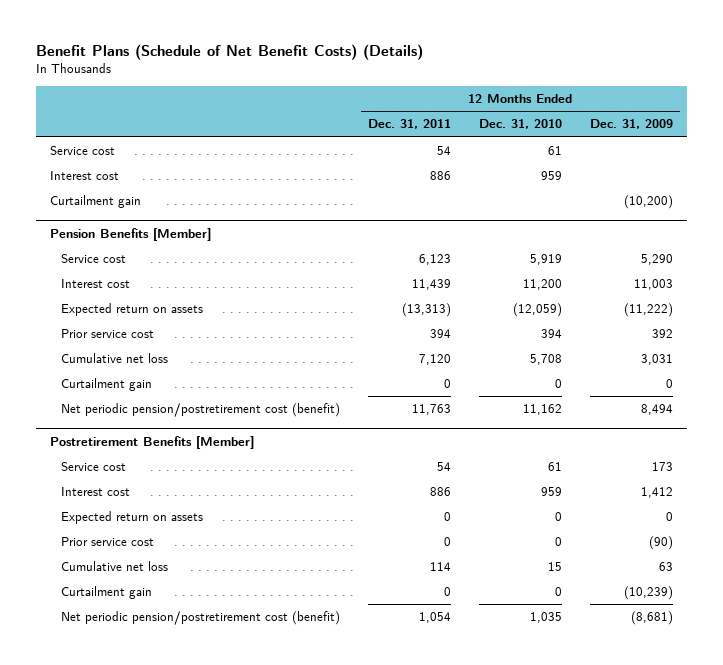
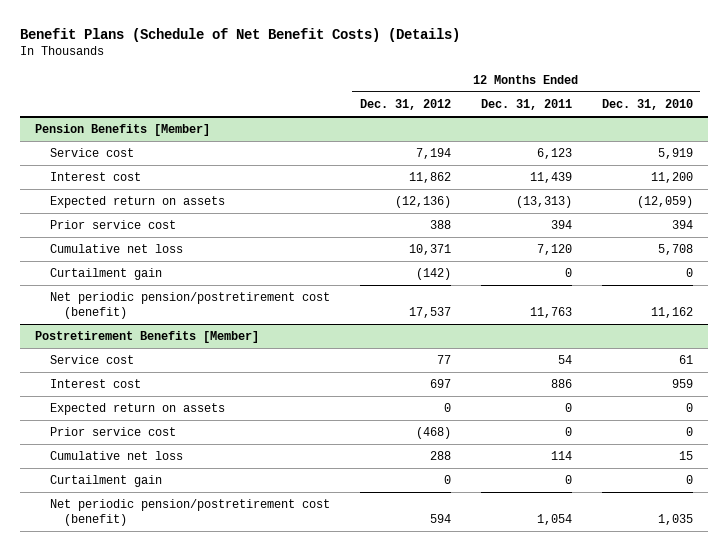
- | 12 Months Ended Dec. 31, 2011 | 12 Months Ended Dec. 31, 2010 | 12 Months Ended Dec. 31, 2009
+ | 12 Months Ended Dec. 31, 2012 | 12 Months Ended Dec. 31, 2011 | 12 Months Ended Dec. 31, 2010
- Service cost | 54 | 61 |
- Interest cost | 886 | 959 |
- Curtailment gain | | | (10,200)

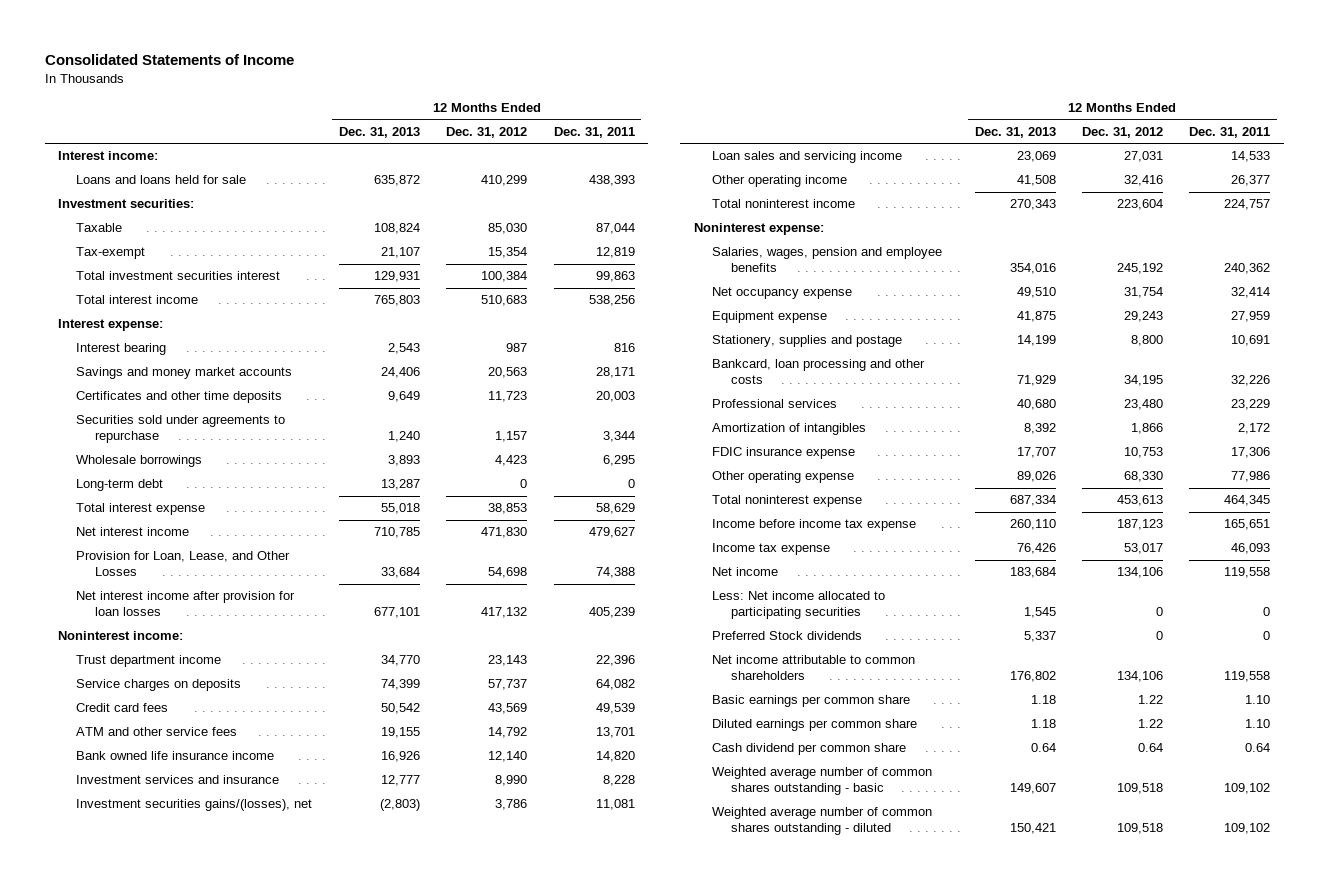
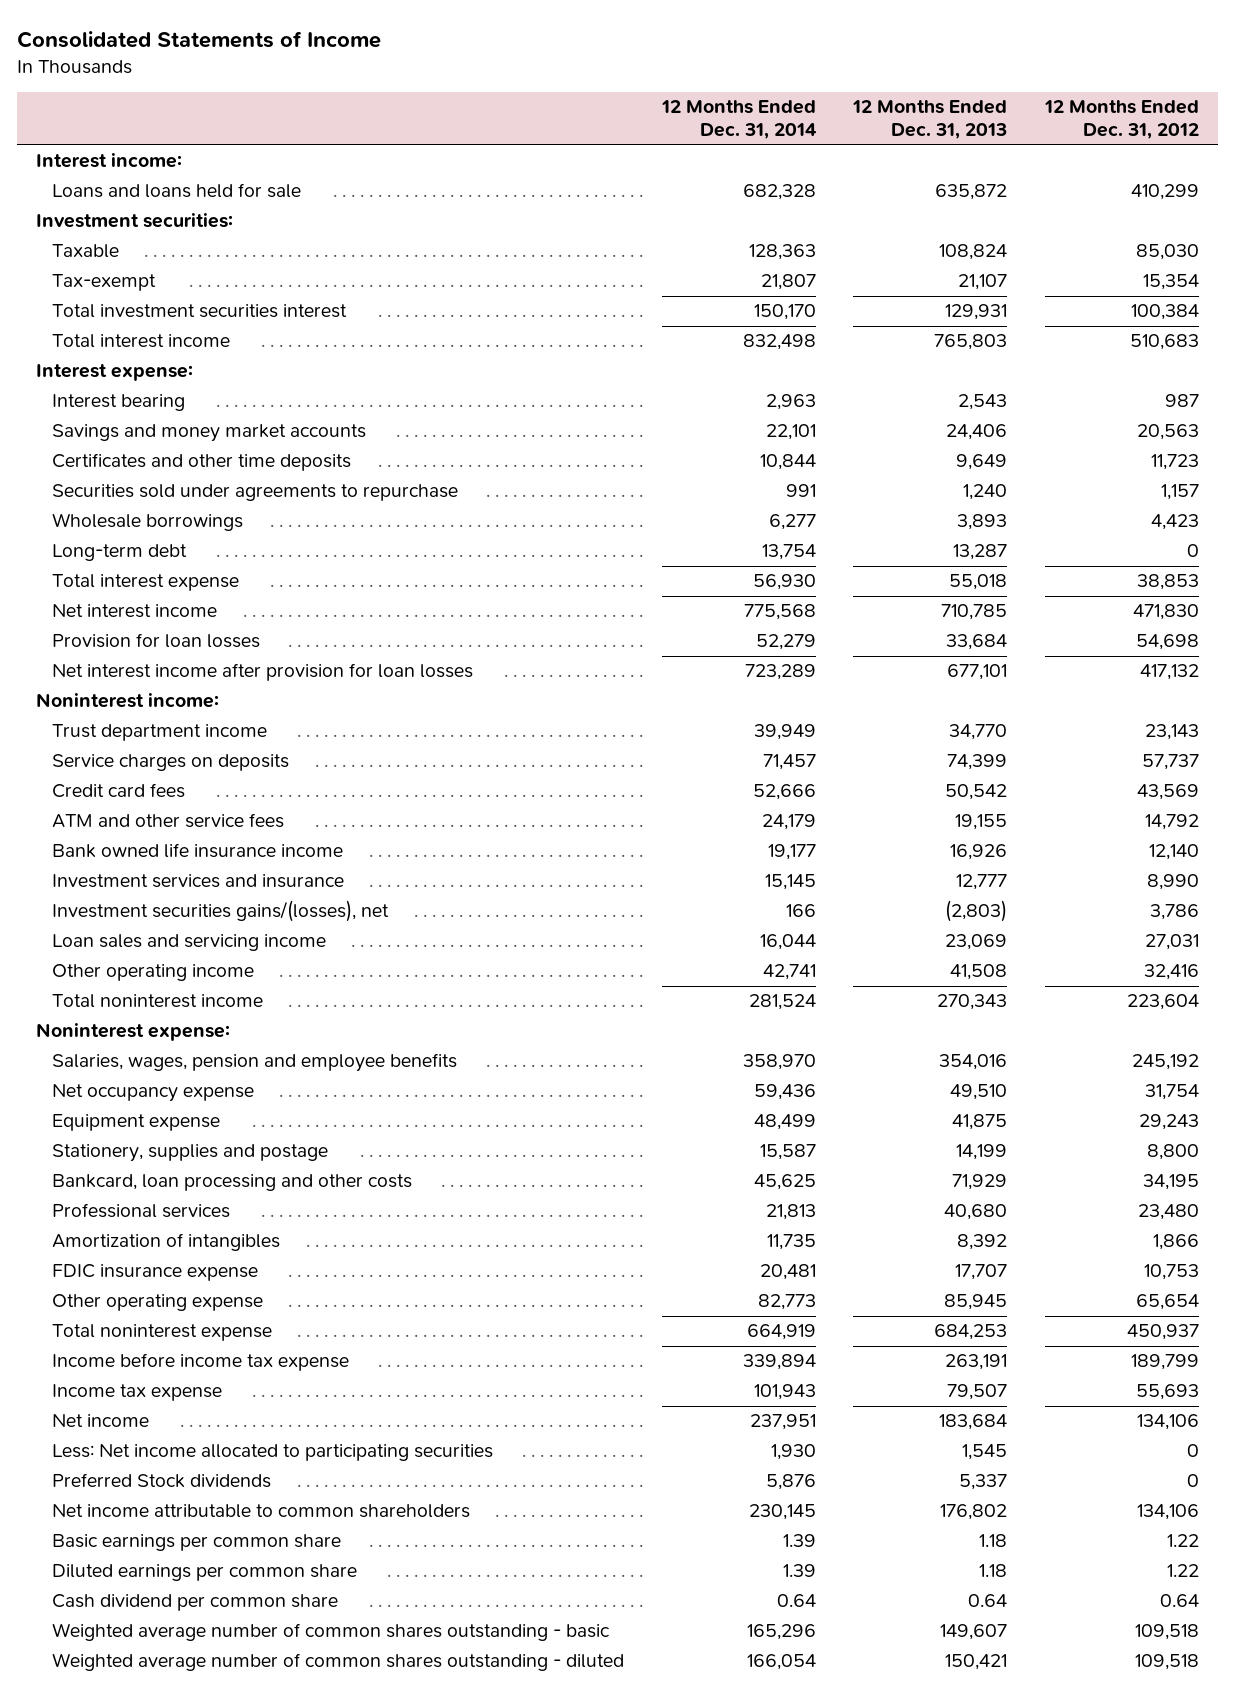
- | 12 Months Ended Dec. 31, 2013 | 12 Months Ended Dec. 31, 2012 | 12 Months Ended Dec. 31, 2011
+ | 12 Months Ended Dec. 31, 2014 | 12 Months Ended Dec. 31, 2013 | 12 Months Ended Dec. 31, 2012
- Provision for Loan, Lease, and Other Losses | 33,684 | 54,698 | 74,388
+ Provision for loan losses | 52,279 | 33,684 | 54,698
- Other operating expense | 89,026 | 68,330 | 77,986
- Total noninterest expense | 687,334 | 453,613 | 464,345
- Income before income tax expense | 260,110 | 187,123 | 165,651
- Income tax expense | 76,426 | 53,017 | 46,093
+ Other operating expense | 82,773 | 85,945 | 65,654
+ Total noninterest expense | 664,919 | 684,253 | 450,937
+ Income before income tax expense | 339,894 | 263,191 | 189,799
+ Income tax expense | 101,943 | 79,507 | 55,693

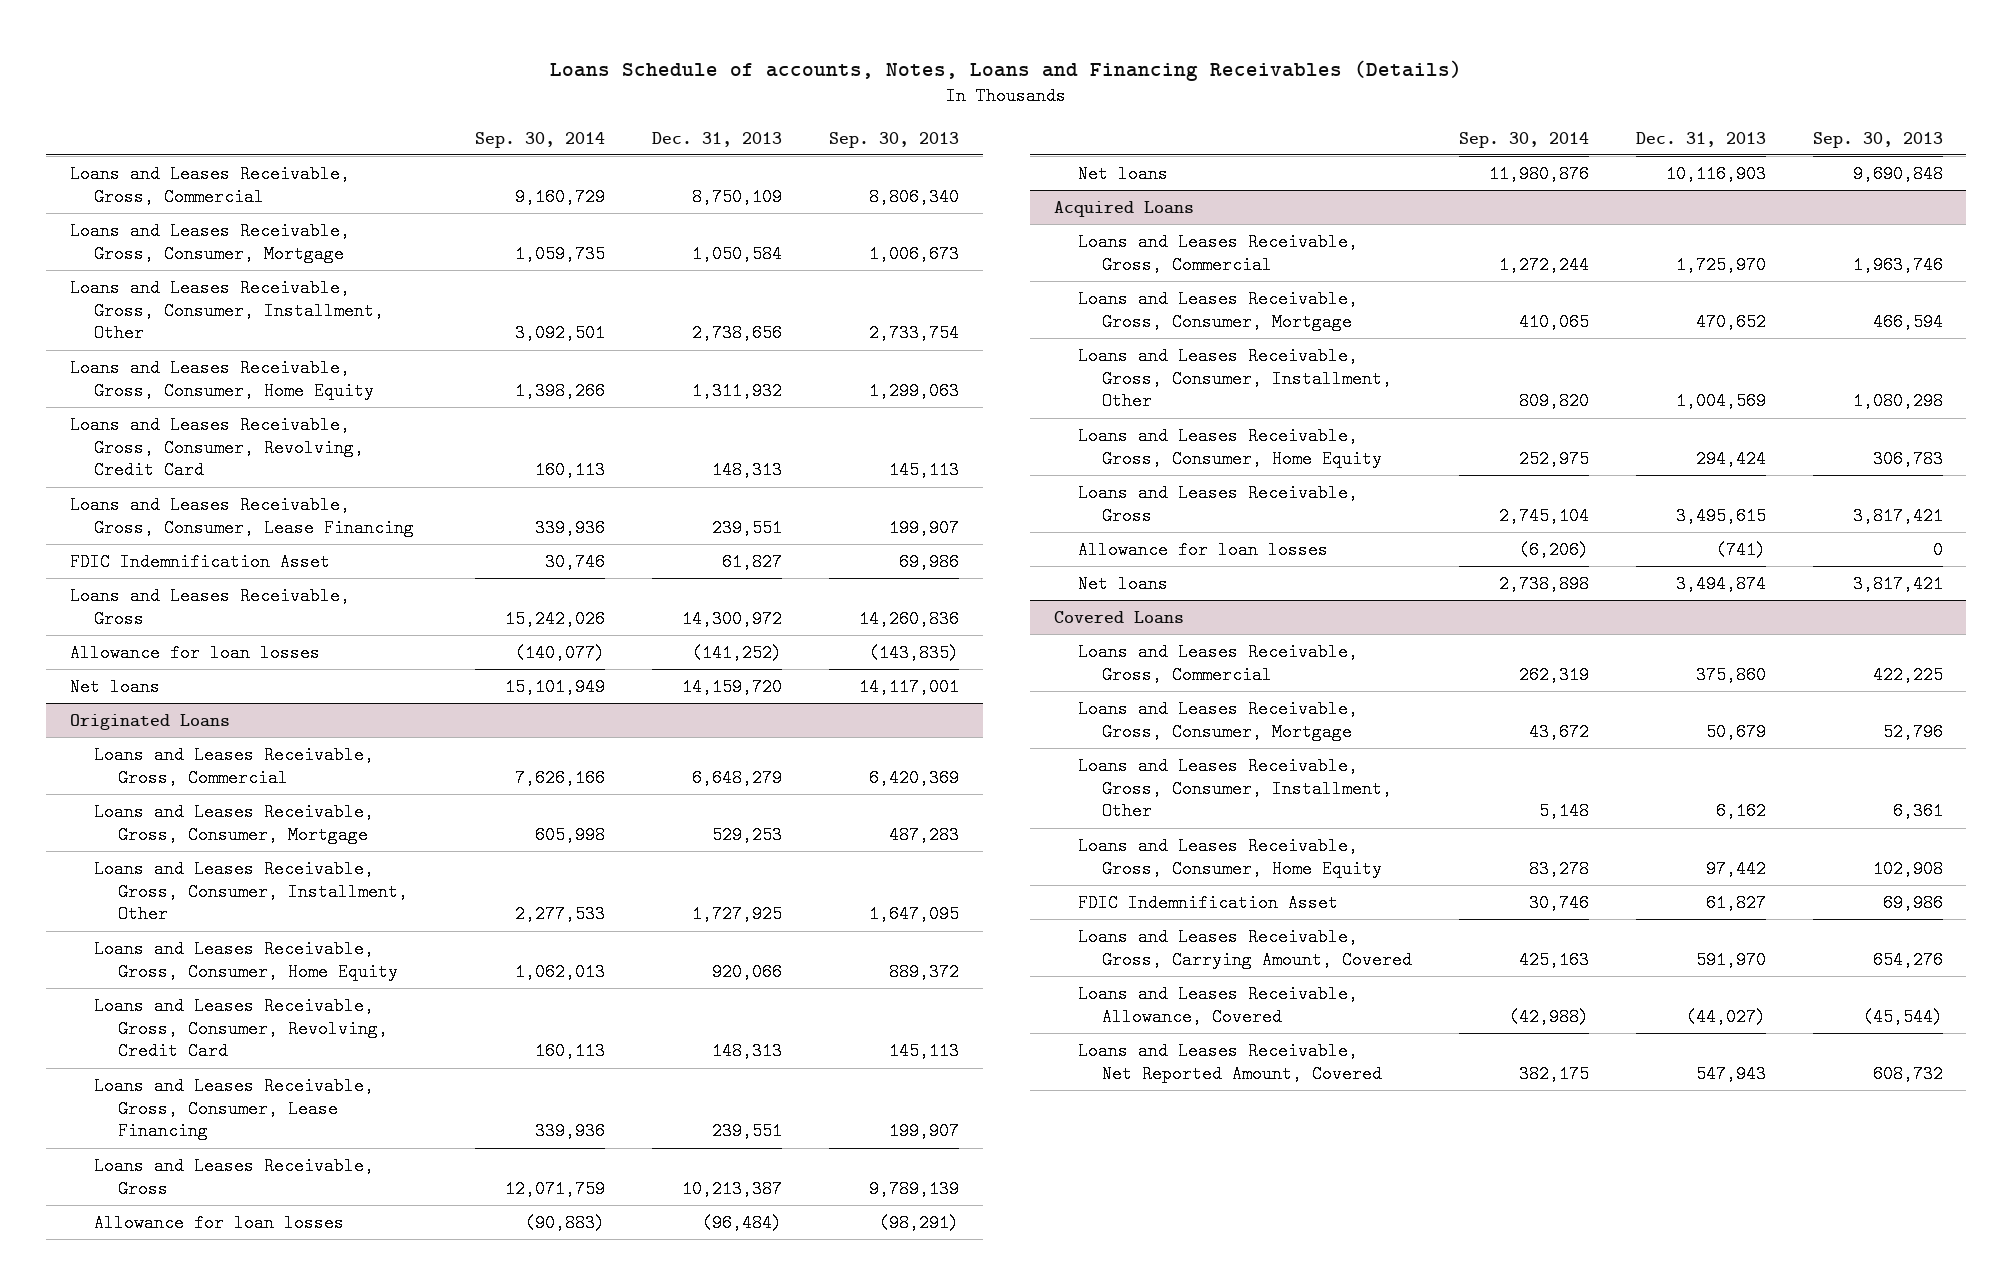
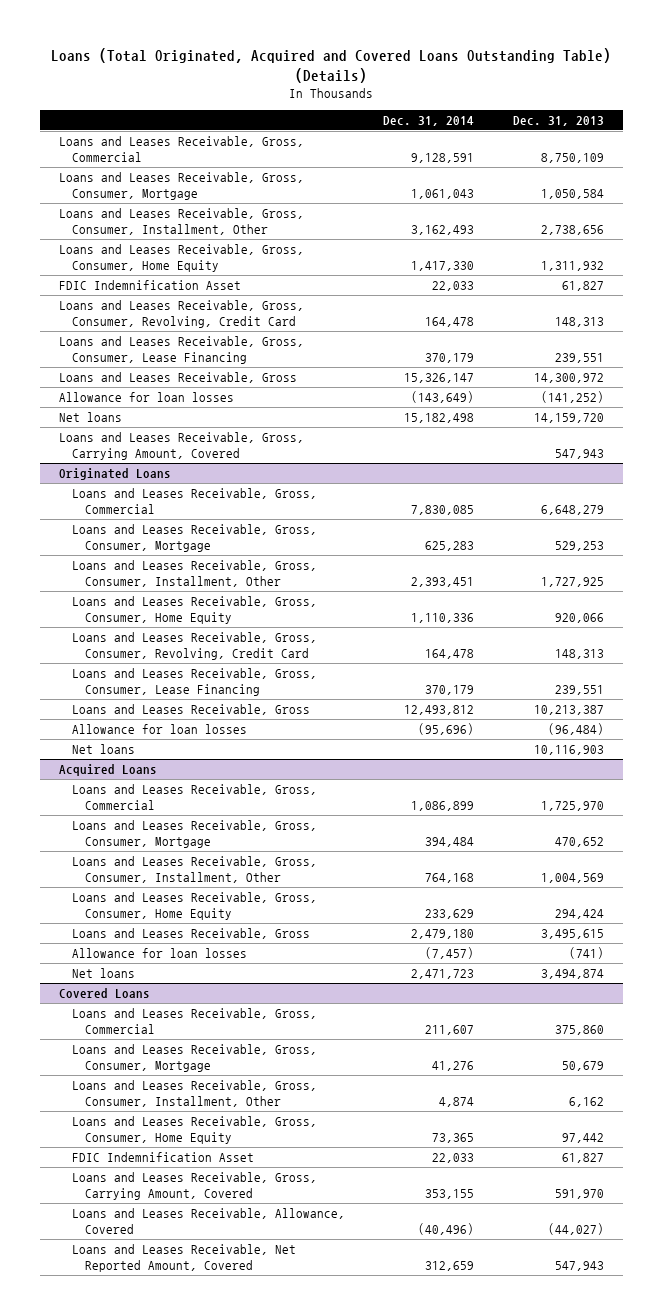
- Loans Schedule of accounts, Notes, Loans and Financing Receivables (Details)
+ Loans (Total Originated, Acquired and Covered Loans Outstanding Table) (Details)
- | Sep. 30, 2014 | Dec. 31, 2013 | Sep. 30, 2013
+ | Dec. 31, 2014 | Dec. 31, 2013
moved up: FDIC Indemnification Asset | 22,033 | 61,827
+ Loans and Leases Receivable, Gross, Carrying Amount, Covered | | 547,943

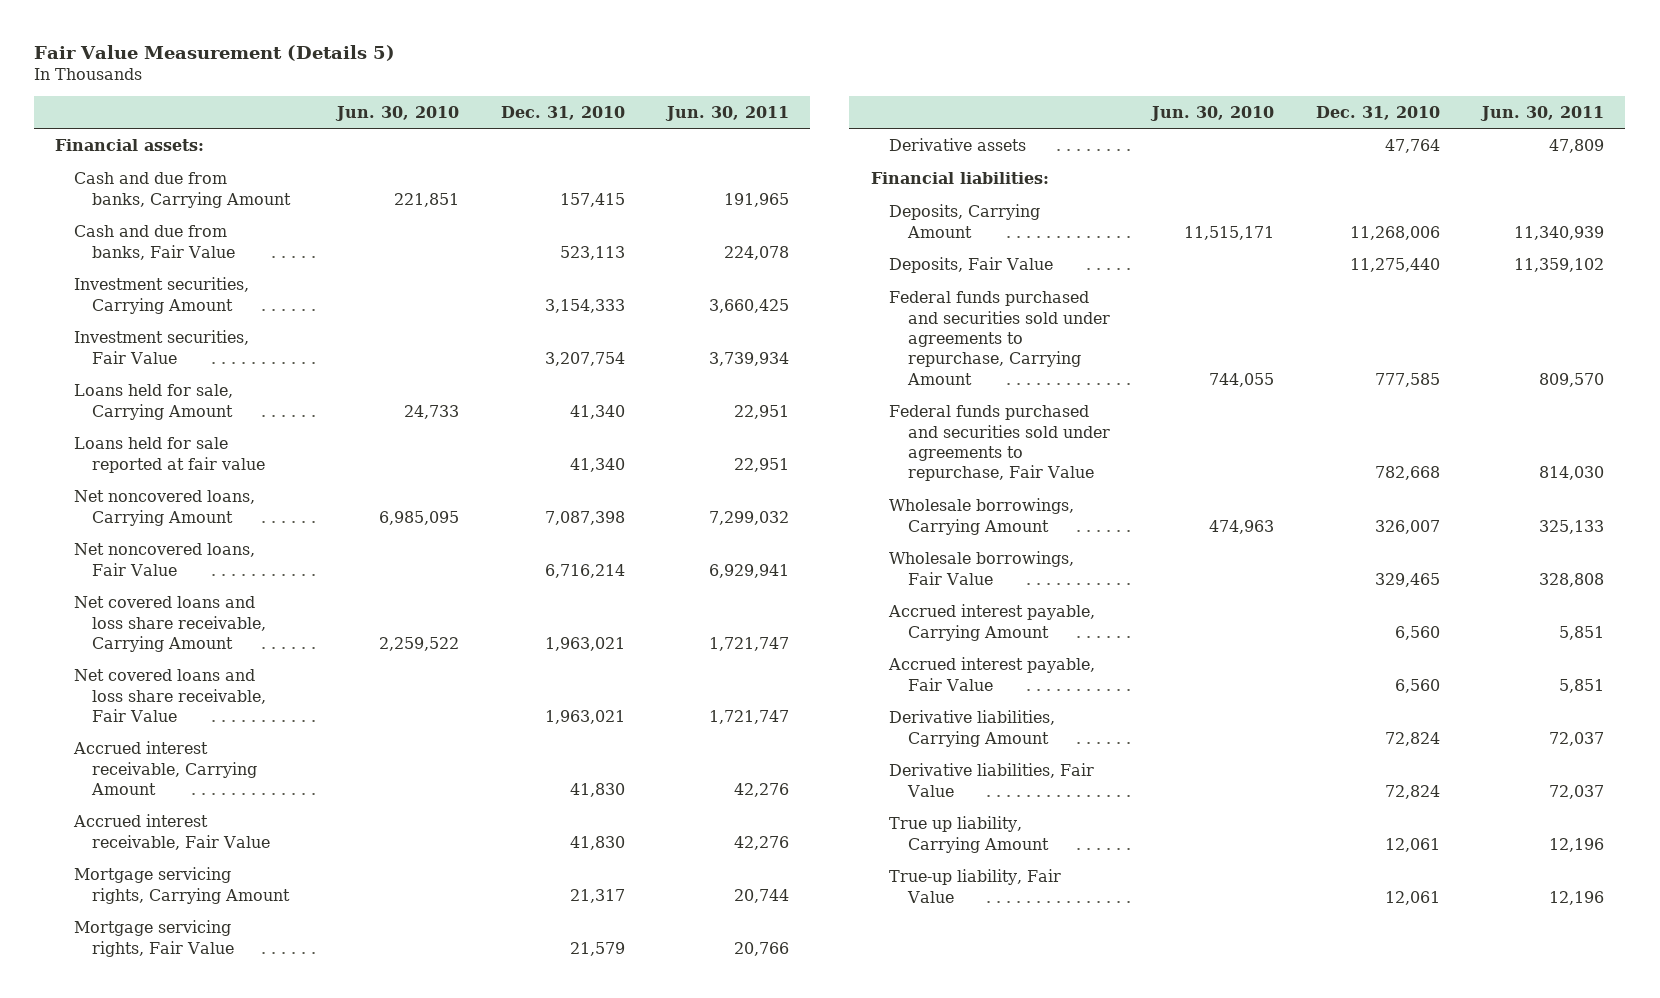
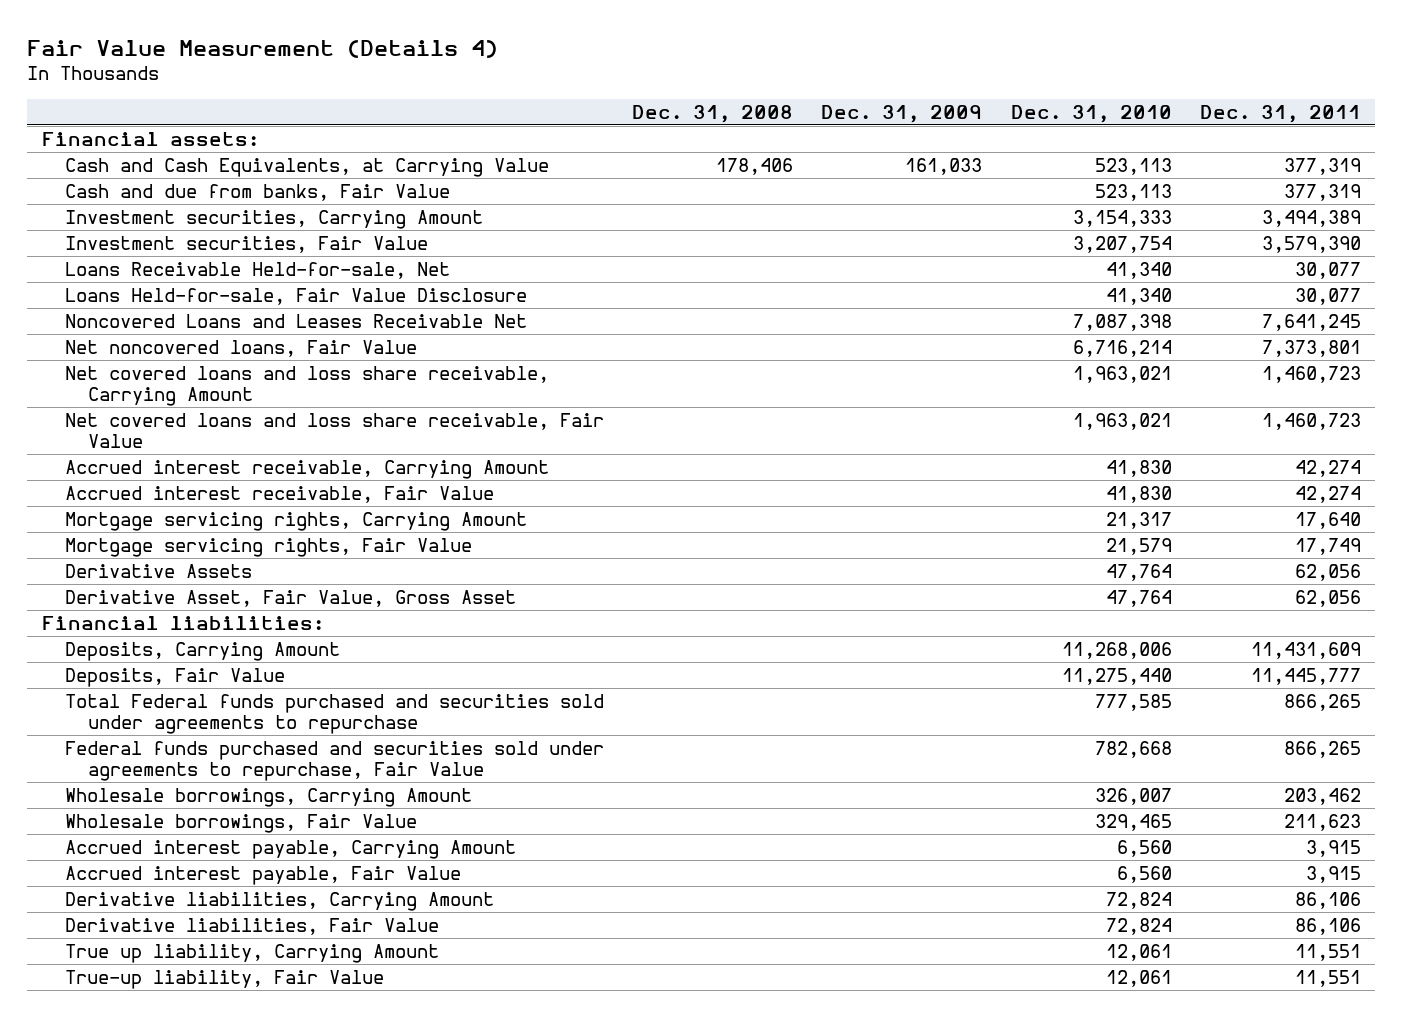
- Fair Value Measurement (Details 5)
+ Fair Value Measurement (Details 4)
- | Jun. 30, 2010 | Dec. 31, 2010 | Jun. 30, 2011
+ | Dec. 31, 2008 | Dec. 31, 2009 | Dec. 31, 2010 | Dec. 31, 2011
- Cash and due from banks, Carrying Amount | 221,851 | 157,415 | 191,965
+ Cash and Cash Equivalents, at Carrying Value | 178,406 | 161,033 | 523,113 | 377,319
- Loans held for sale, Carrying Amount | 24,733 | 41,340 | 22,951
- Loans held for sale reported at fair value | | 41,340 | 22,951
- Net noncovered loans, Carrying Amount | 6,985,095 | 7,087,398 | 7,299,032
+ Loans Receivable Held-for-sale, Net | | | 41,340 | 30,077
+ Loans Held-for-sale, Fair Value Disclosure | | | 41,340 | 30,077
+ Noncovered Loans and Leases Receivable Net | | | 7,087,398 | 7,641,245
- Derivative assets | | 47,764 | 47,809
+ Derivative Assets | | | 47,764 | 62,056
+ Derivative Asset, Fair Value, Gross Asset | | | 47,764 | 62,056
- Federal funds purchased and securities sold under agreements to repurchase, Carrying Amount | 744,055 | 777,585 | 809,570
+ Total Federal funds purchased and securities sold under agreements to repurchase | | | 777,585 | 866,265

